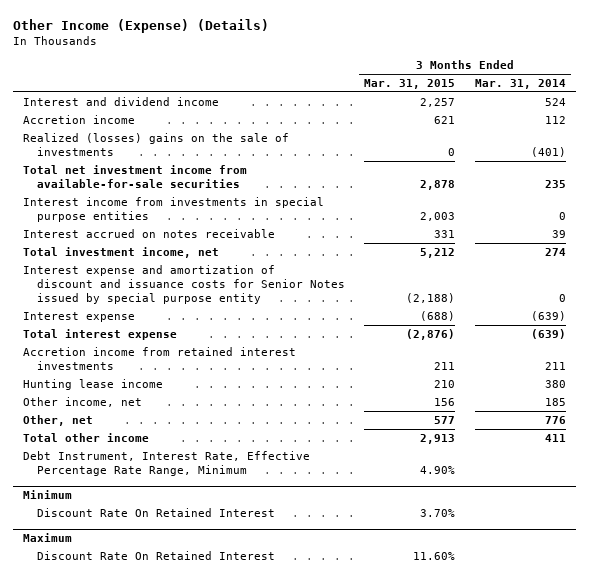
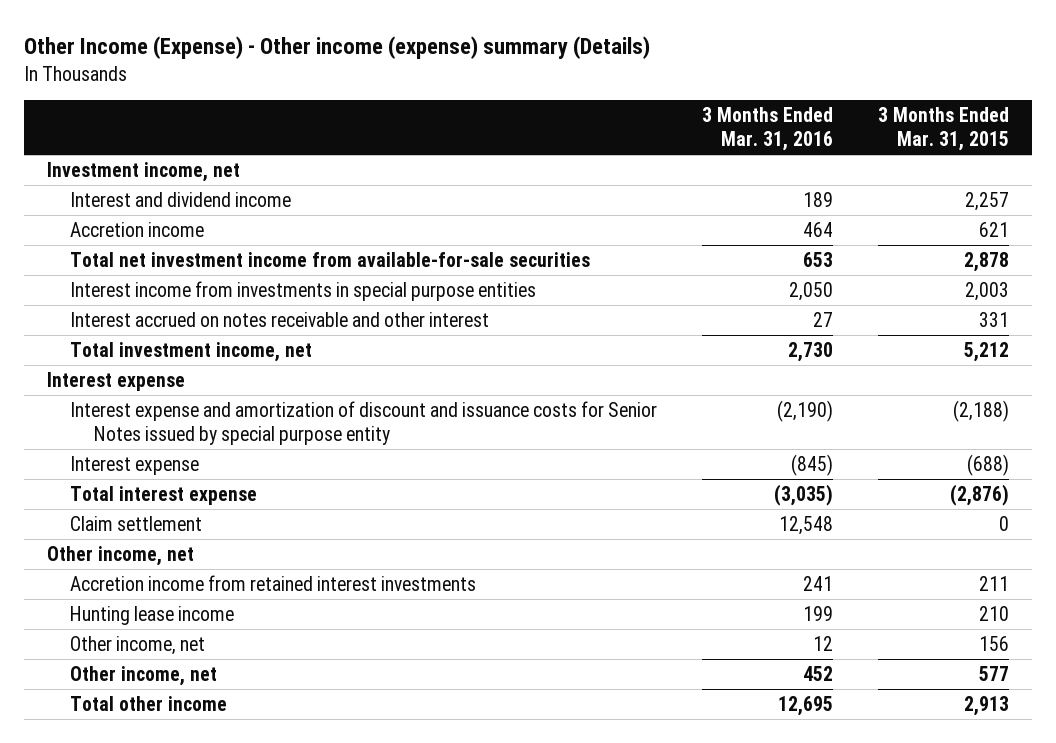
- Other Income (Expense) (Details)
+ Other Income (Expense) - Other income (expense) summary (Details)
- | 3 Months Ended Mar. 31, 2015 | 3 Months Ended Mar. 31, 2014
+ | 3 Months Ended Mar. 31, 2016 | 3 Months Ended Mar. 31, 2015
+ Investment income, net
- Realized (losses) gains on the sale of investments | 0 | (401)
- Interest accrued on notes receivable | 331 | 39
+ Interest accrued on notes receivable and other interest | 27 | 331
+ Interest expense
+ Claim settlement | 12,548 | 0
+ Other income, net
- Other, net | 577 | 776
+ Other income, net | 452 | 577
- Debt Instrument, Interest Rate, Effective Percentage Rate Range, Minimum | 4.90% |
- Minimum
- Discount Rate On Retained Interest | 3.70% |
- Maximum
- Discount Rate On Retained Interest | 11.60% |

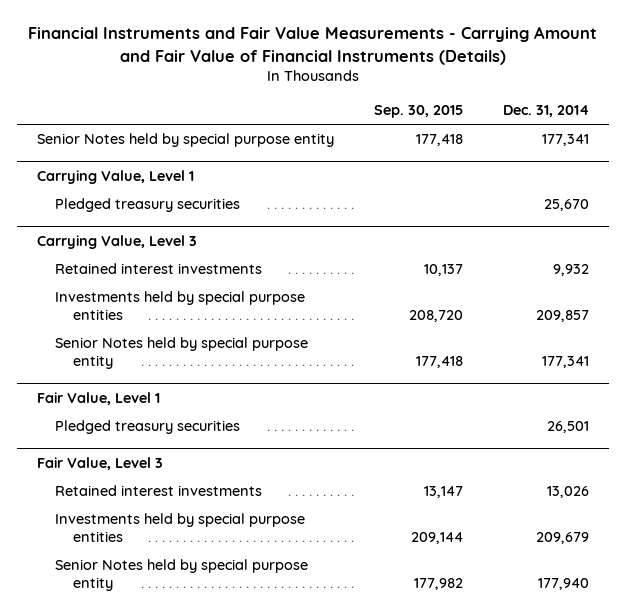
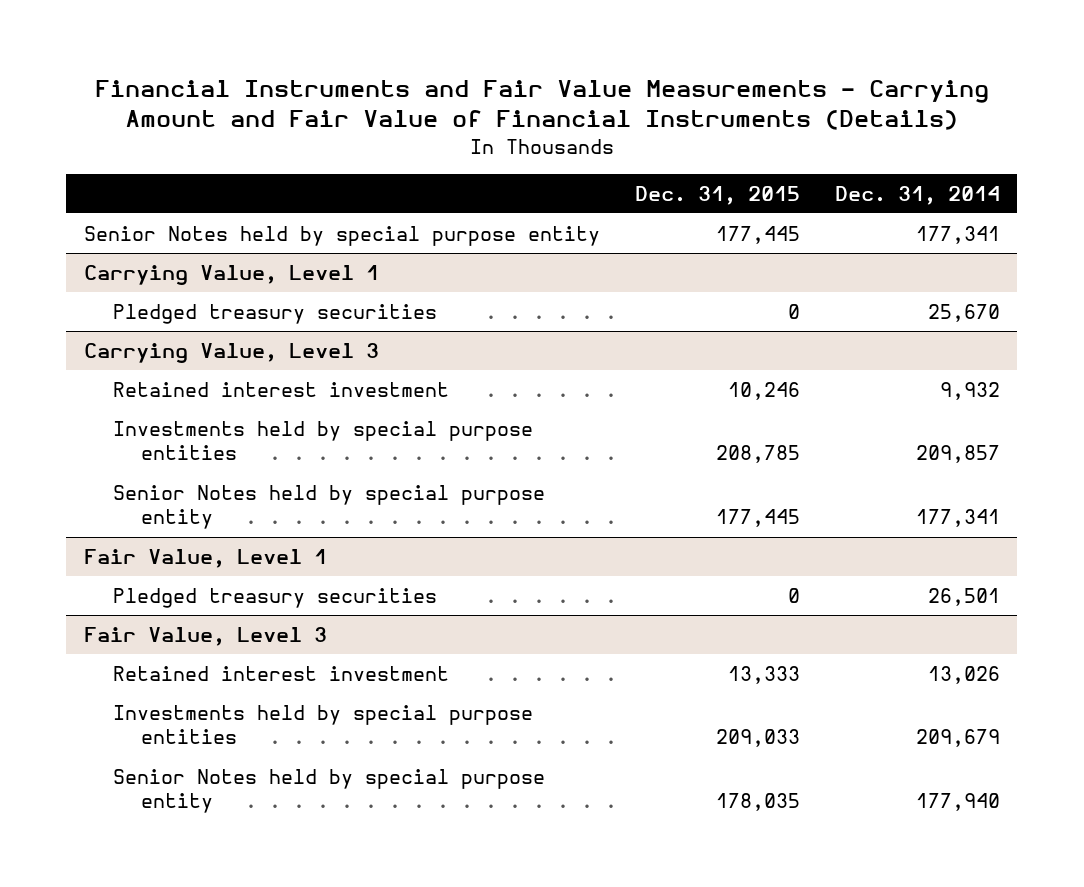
- | Sep. 30, 2015 | Dec. 31, 2014
+ | Dec. 31, 2015 | Dec. 31, 2014
@ Carrying Value, Level 3
- Retained interest investments | 10,137 | 9,932
+ Retained interest investment | 10,246 | 9,932
@ Fair Value, Level 3
- Retained interest investments | 13,147 | 13,026
+ Retained interest investment | 13,333 | 13,026

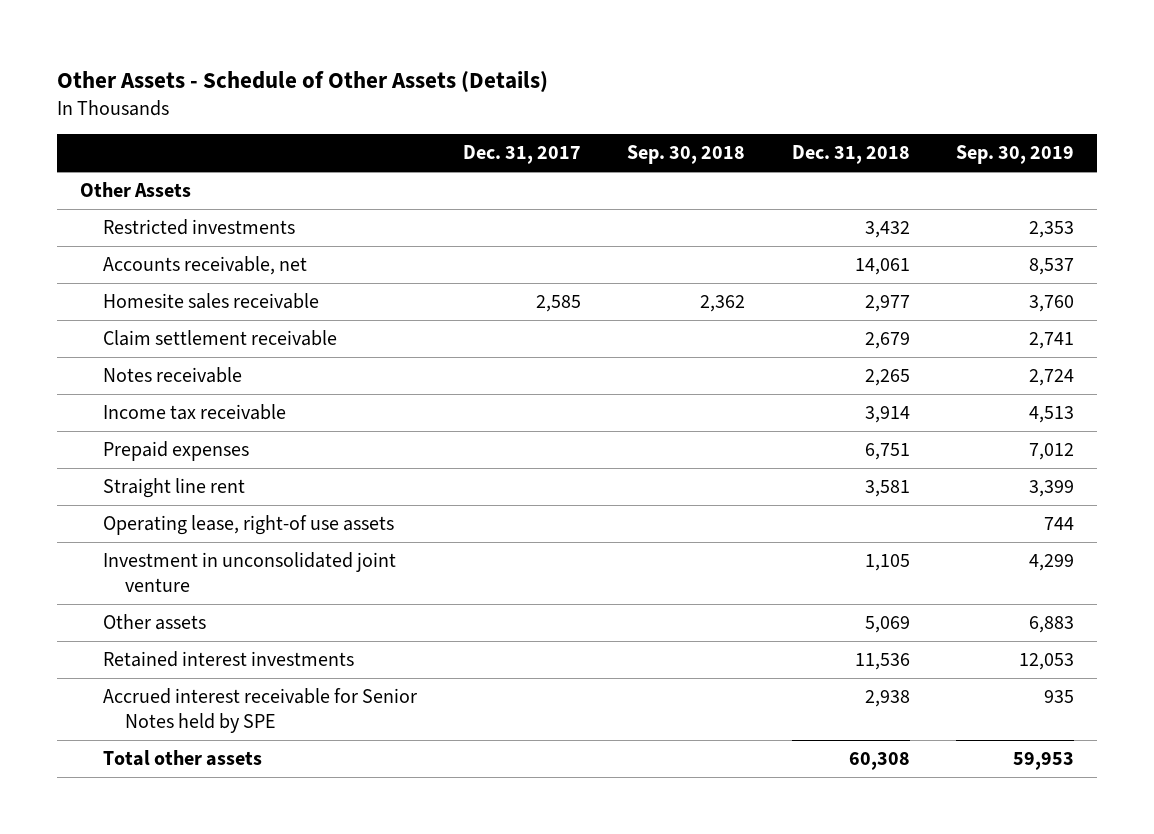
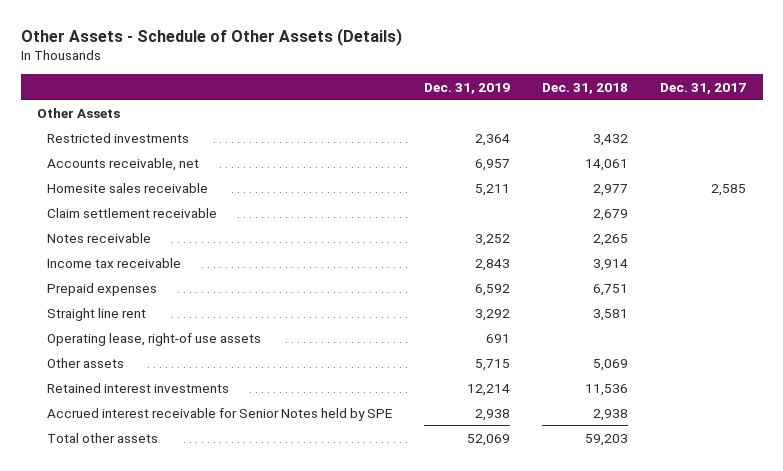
- | Dec. 31, 2017 | Sep. 30, 2018 | Dec. 31, 2018 | Sep. 30, 2019
+ | Dec. 31, 2019 | Dec. 31, 2018 | Dec. 31, 2017
- Investment in unconsolidated joint venture | | | 1,105 | 4,299
- Total other assets | | | 60,308 | 59,953
+ Total other assets | 52,069 | 59,203 |

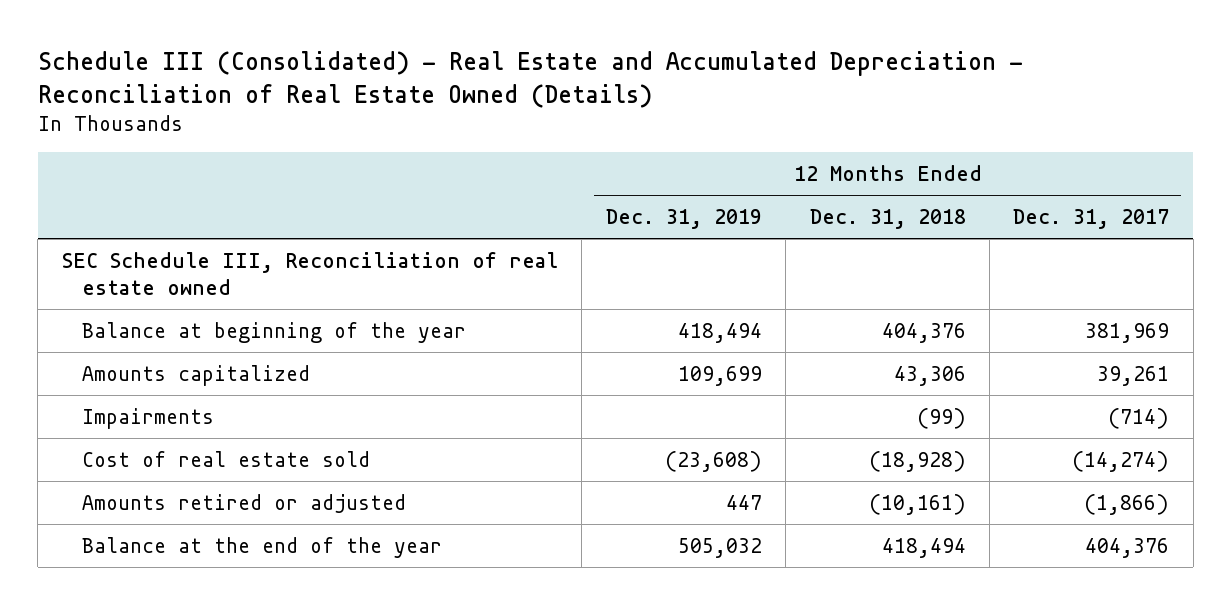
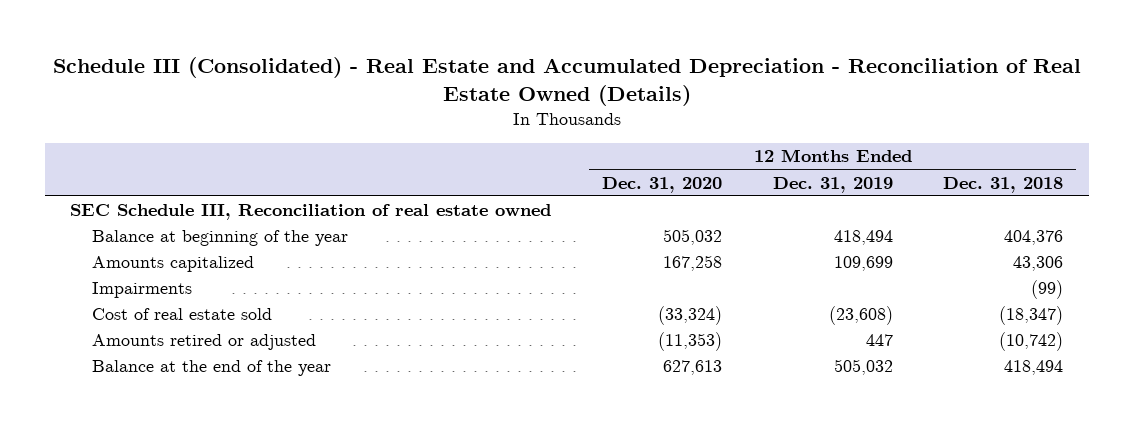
- | 12 Months Ended Dec. 31, 2019 | 12 Months Ended Dec. 31, 2018 | 12 Months Ended Dec. 31, 2017
+ | 12 Months Ended Dec. 31, 2020 | 12 Months Ended Dec. 31, 2019 | 12 Months Ended Dec. 31, 2018
- Cost of real estate sold | (23,608) | (18,928) | (14,274)
- Amounts retired or adjusted | 447 | (10,161) | (1,866)
+ Cost of real estate sold | (33,324) | (23,608) | (18,347)
+ Amounts retired or adjusted | (11,353) | 447 | (10,742)

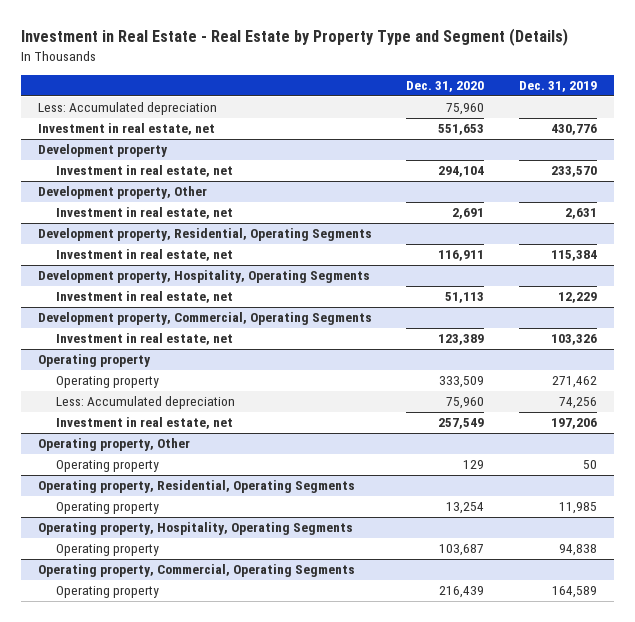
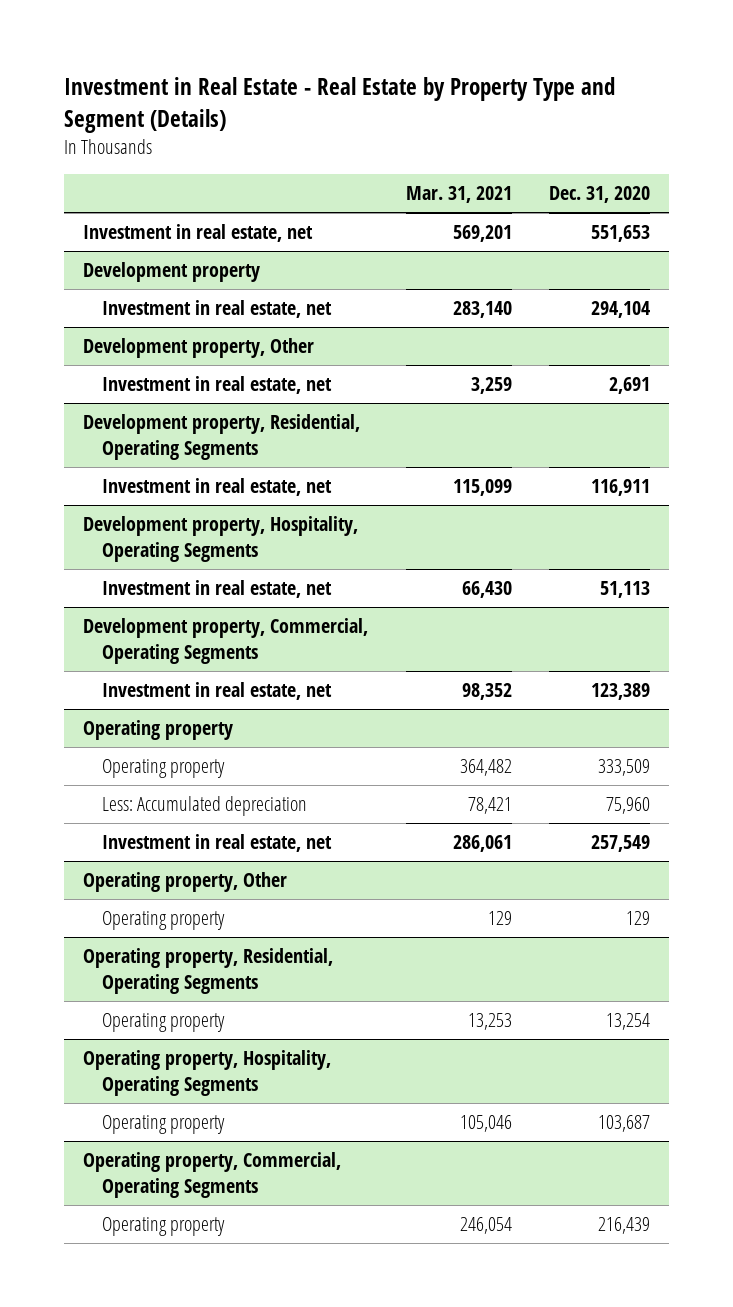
- | Dec. 31, 2020 | Dec. 31, 2019
+ | Mar. 31, 2021 | Dec. 31, 2020
- Less: Accumulated depreciation | 75,960 |

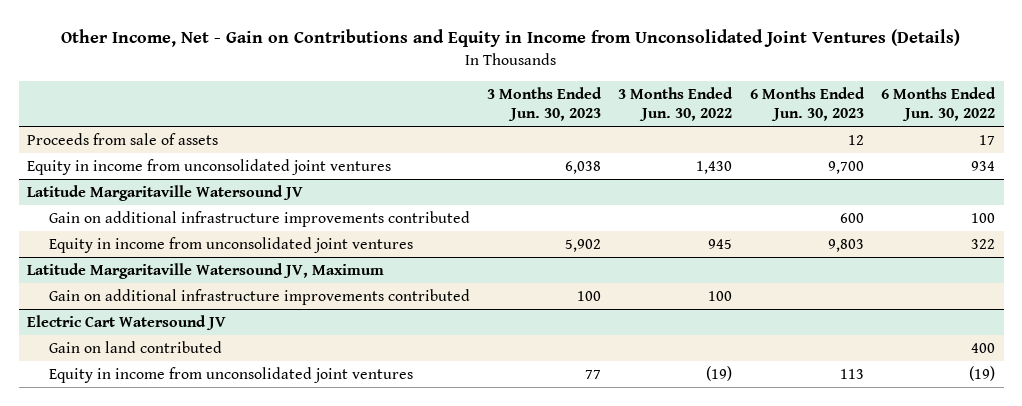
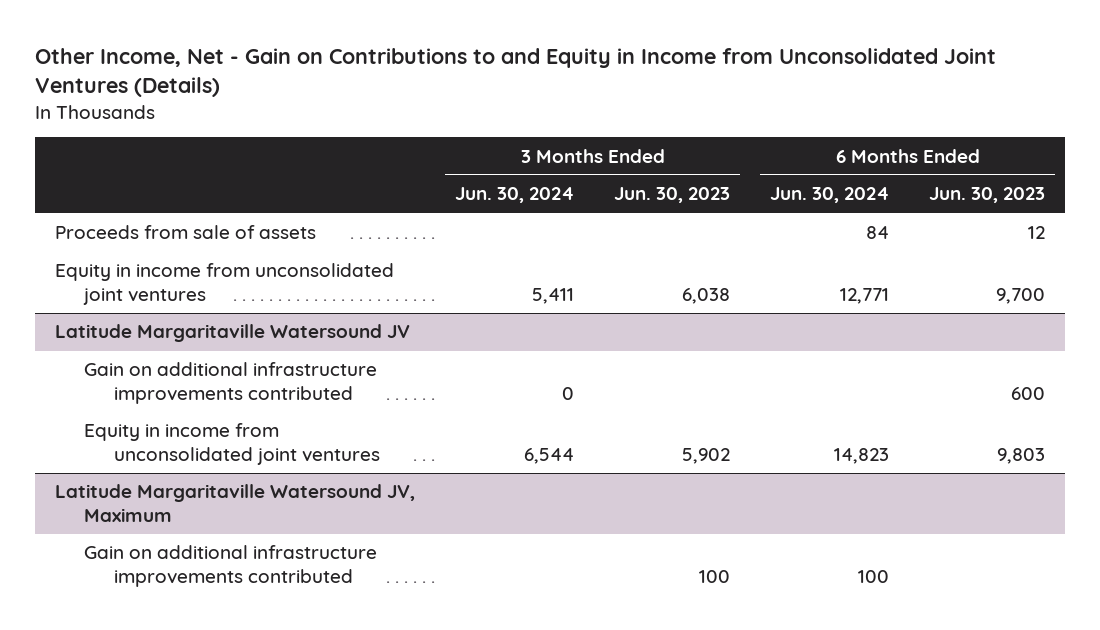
- Other Income, Net - Gain on Contributions and Equity in Income from Unconsolidated Joint Ventures (Details)
+ Other Income, Net - Gain on Contributions to and Equity in Income from Unconsolidated Joint Ventures (Details)
- | 3 Months Ended Jun. 30, 2023 | 3 Months Ended Jun. 30, 2022 | 6 Months Ended Jun. 30, 2023 | 6 Months Ended Jun. 30, 2022
+ | 3 Months Ended Jun. 30, 2024 | 3 Months Ended Jun. 30, 2023 | 6 Months Ended Jun. 30, 2024 | 6 Months Ended Jun. 30, 2023
- Electric Cart Watersound JV
- Gain on land contributed | | | | 400
- Equity in income from unconsolidated joint ventures | 77 | (19) | 113 | (19)

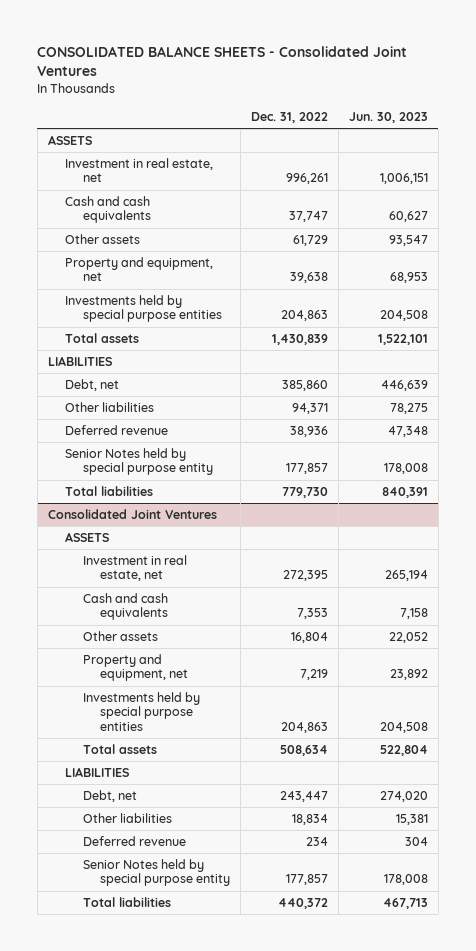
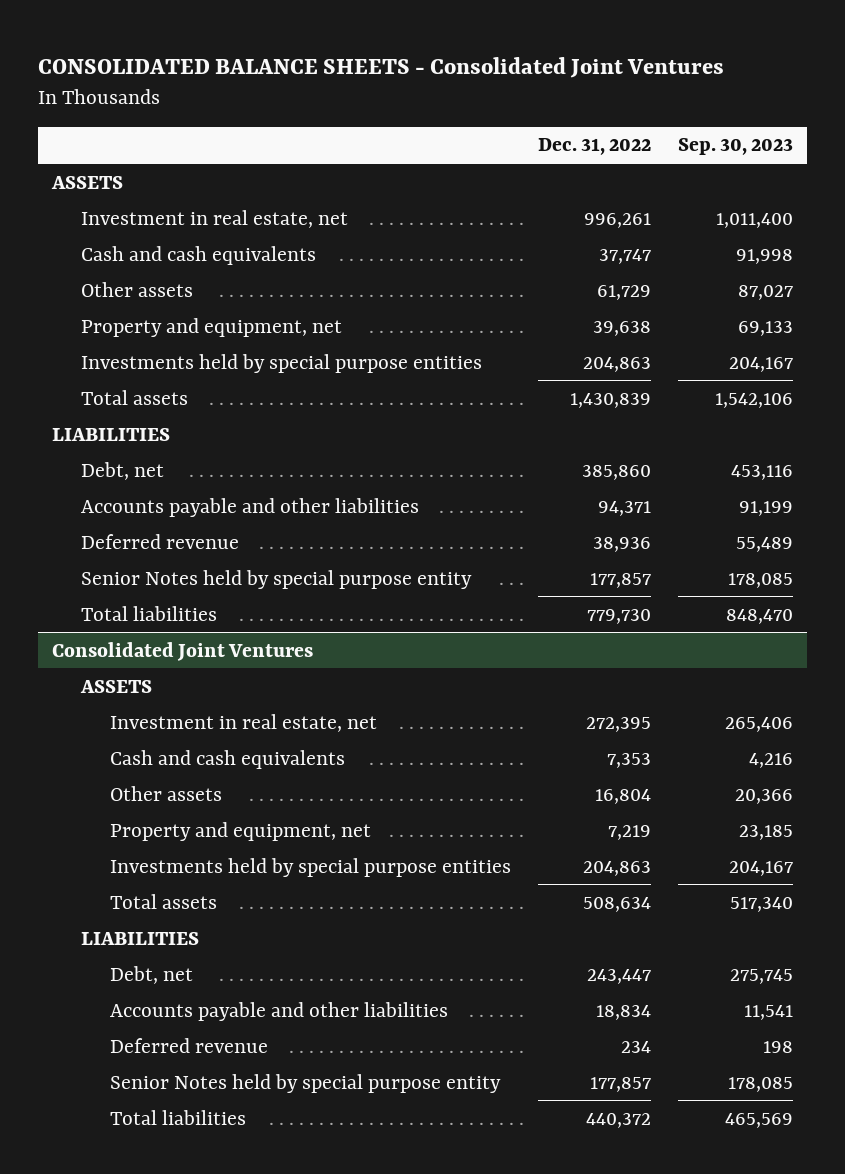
- | Dec. 31, 2022 | Jun. 30, 2023
+ | Dec. 31, 2022 | Sep. 30, 2023
- Other liabilities | 94,371 | 78,275
+ Accounts payable and other liabilities | 94,371 | 91,199
@ Consolidated Joint Ventures
- Other liabilities | 18,834 | 15,381
+ Accounts payable and other liabilities | 18,834 | 11,541

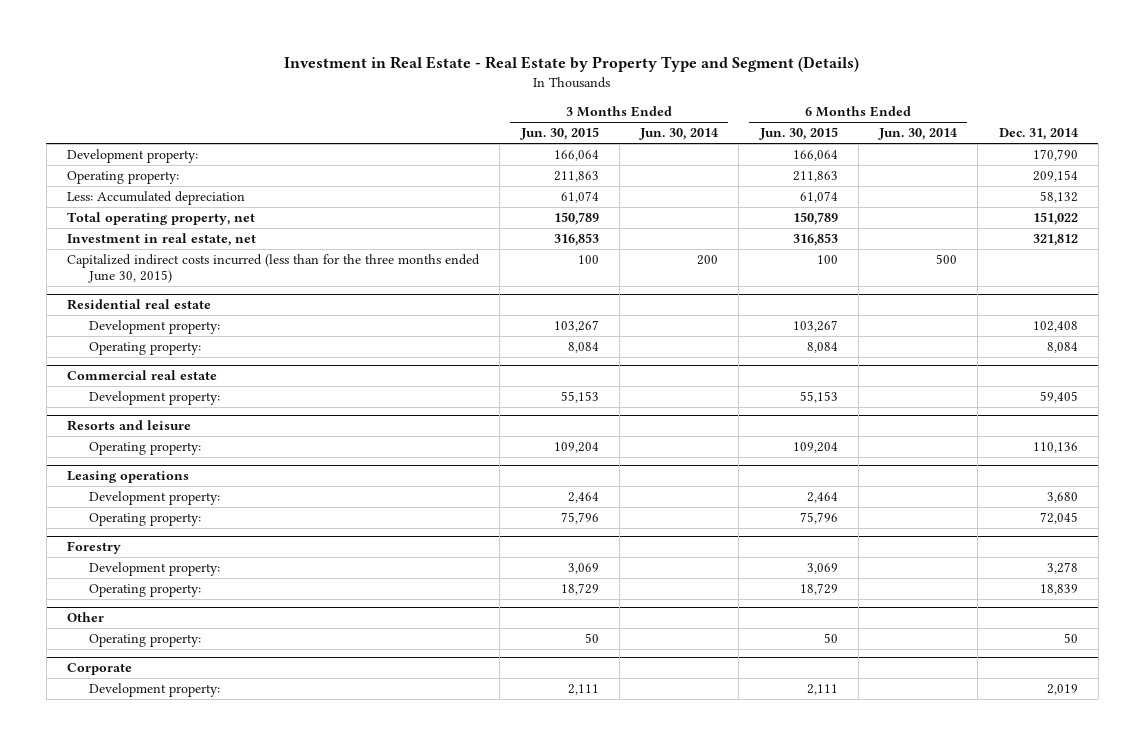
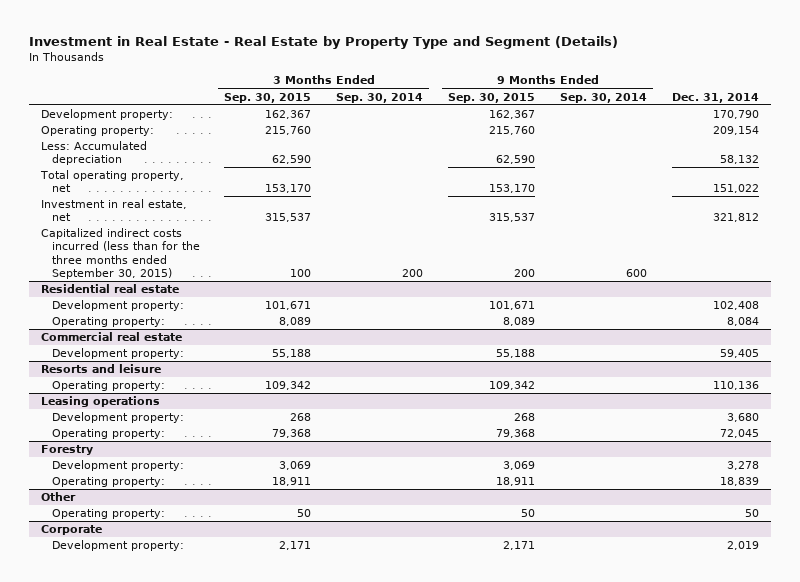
- | 3 Months Ended Jun. 30, 2015 | 3 Months Ended Jun. 30, 2014 | 6 Months Ended Jun. 30, 2015 | 6 Months Ended Jun. 30, 2014 | Dec. 31, 2014
+ | 3 Months Ended Sep. 30, 2015 | 3 Months Ended Sep. 30, 2014 | 9 Months Ended Sep. 30, 2015 | 9 Months Ended Sep. 30, 2014 | Dec. 31, 2014
- Capitalized indirect costs incurred (less than for the three months ended June 30, 2015) | 100 | 200 | 100 | 500 |
+ Capitalized indirect costs incurred (less than for the three months ended September 30, 2015) | 100 | 200 | 200 | 600 |

